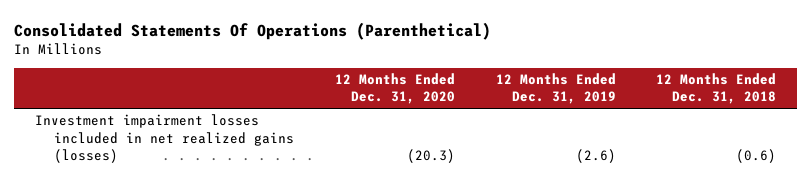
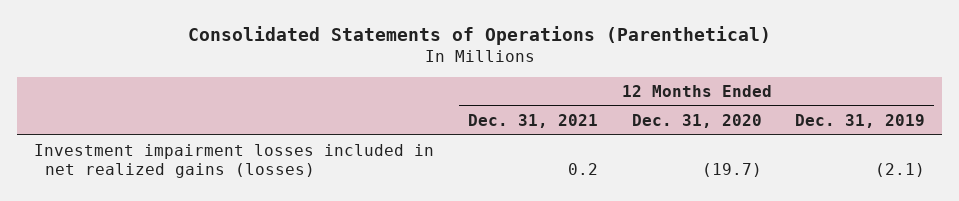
- Consolidated Statements Of Operations (Parenthetical)
+ Consolidated Statements of Operations (Parenthetical)
- | 12 Months Ended Dec. 31, 2020 | 12 Months Ended Dec. 31, 2019 | 12 Months Ended Dec. 31, 2018
+ | 12 Months Ended Dec. 31, 2021 | 12 Months Ended Dec. 31, 2020 | 12 Months Ended Dec. 31, 2019
- Investment impairment losses included in net realized gains (losses) | (20.3) | (2.6) | (0.6)
+ Investment impairment losses included in net realized gains (losses) | 0.2 | (19.7) | (2.1)

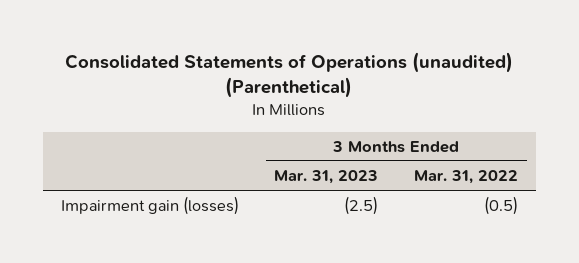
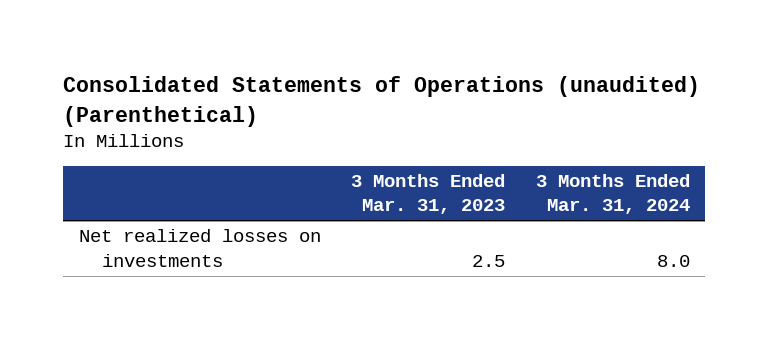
- | 3 Months Ended Mar. 31, 2023 | 3 Months Ended Mar. 31, 2022
+ | 3 Months Ended Mar. 31, 2023 | 3 Months Ended Mar. 31, 2024
- Impairment gain (losses) | (2.5) | (0.5)
+ Net realized losses on investments | 2.5 | 8.0

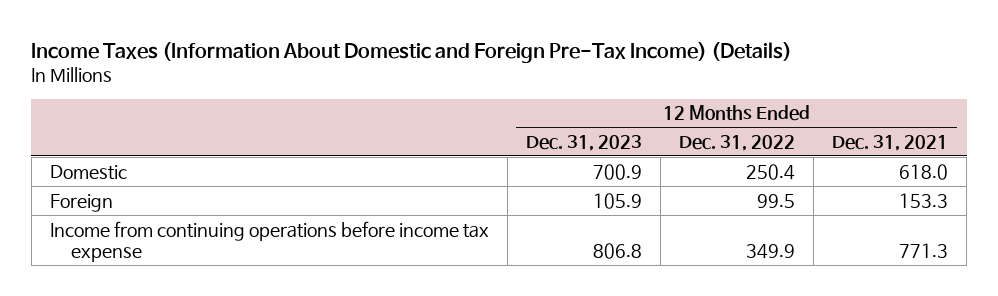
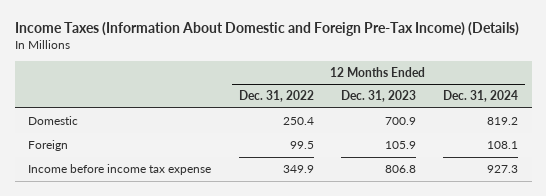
- | 12 Months Ended Dec. 31, 2023 | 12 Months Ended Dec. 31, 2022 | 12 Months Ended Dec. 31, 2021
+ | 12 Months Ended Dec. 31, 2022 | 12 Months Ended Dec. 31, 2023 | 12 Months Ended Dec. 31, 2024
- Income from continuing operations before income tax expense | 806.8 | 349.9 | 771.3
+ Income before income tax expense | 349.9 | 806.8 | 927.3

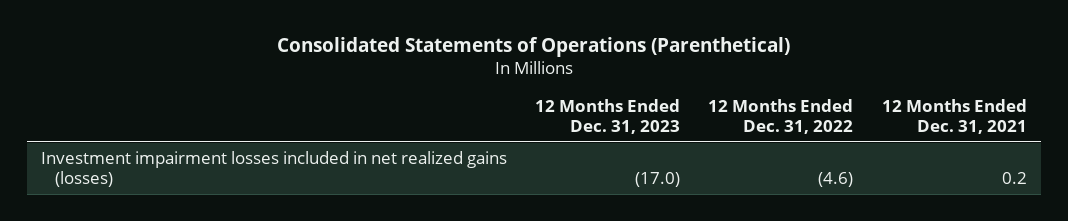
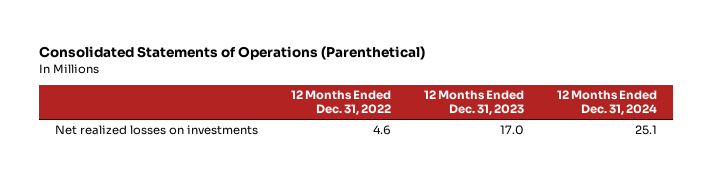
- | 12 Months Ended Dec. 31, 2023 | 12 Months Ended Dec. 31, 2022 | 12 Months Ended Dec. 31, 2021
+ | 12 Months Ended Dec. 31, 2022 | 12 Months Ended Dec. 31, 2023 | 12 Months Ended Dec. 31, 2024
- Investment impairment losses included in net realized gains (losses) | (17.0) | (4.6) | 0.2
+ Net realized losses on investments | 4.6 | 17.0 | 25.1

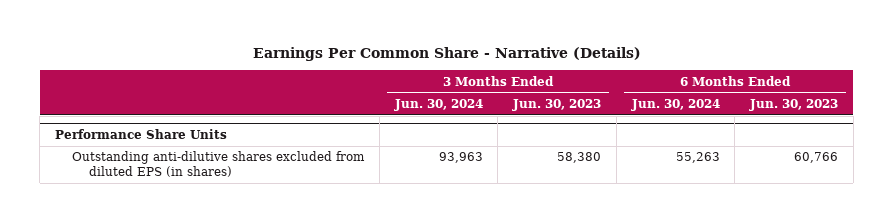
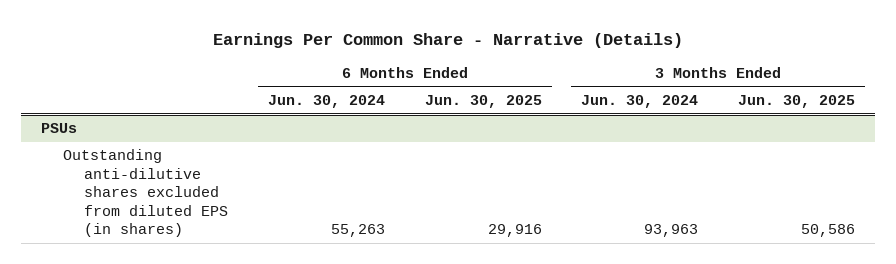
- | 3 Months Ended Jun. 30, 2024 | 3 Months Ended Jun. 30, 2023 | 6 Months Ended Jun. 30, 2024 | 6 Months Ended Jun. 30, 2023
+ | 6 Months Ended Jun. 30, 2024 | 6 Months Ended Jun. 30, 2025 | 3 Months Ended Jun. 30, 2024 | 3 Months Ended Jun. 30, 2025
- Performance Share Units
+ PSUs

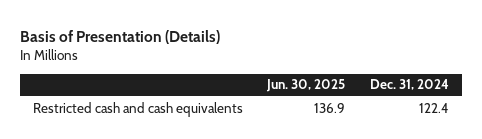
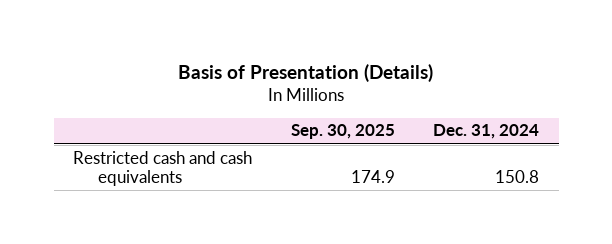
- | Jun. 30, 2025 | Dec. 31, 2024
+ | Sep. 30, 2025 | Dec. 31, 2024
- Restricted cash and cash equivalents | 136.9 | 122.4
+ Restricted cash and cash equivalents | 174.9 | 150.8

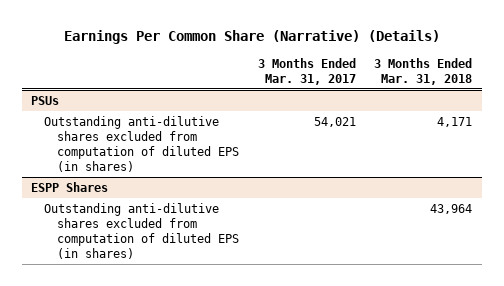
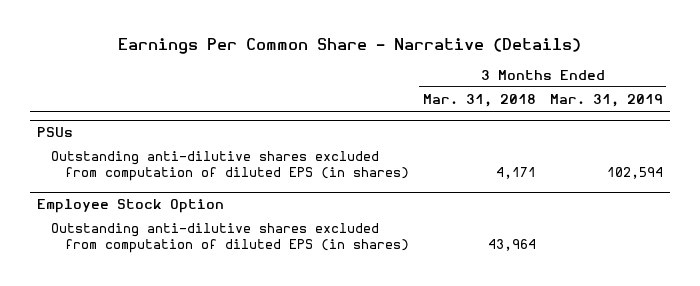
- Earnings Per Common Share (Narrative) (Details)
+ Earnings Per Common Share - Narrative (Details)
- | 3 Months Ended Mar. 31, 2017 | 3 Months Ended Mar. 31, 2018
+ | 3 Months Ended Mar. 31, 2018 | 3 Months Ended Mar. 31, 2019
- ESPP Shares
+ Employee Stock Option

